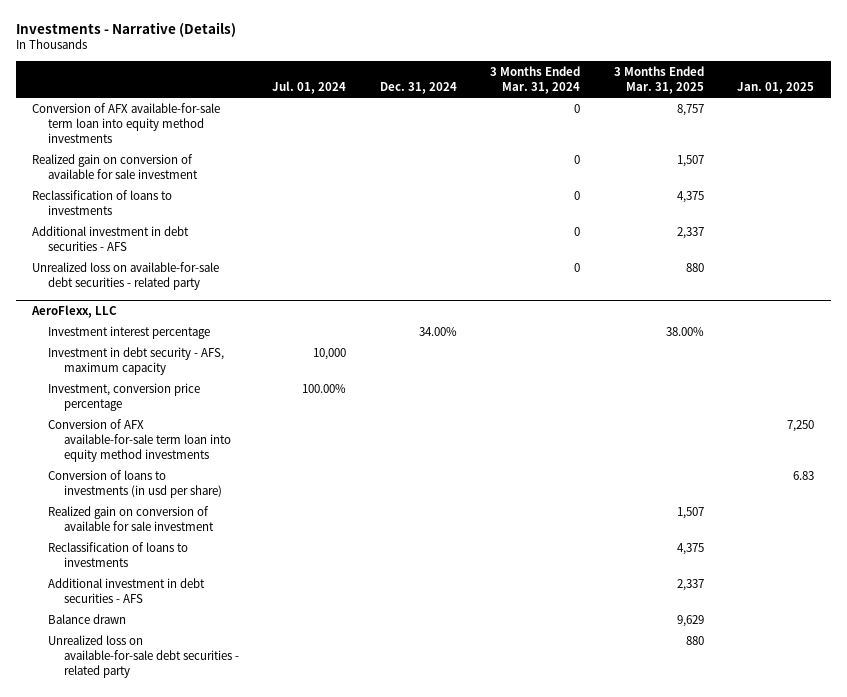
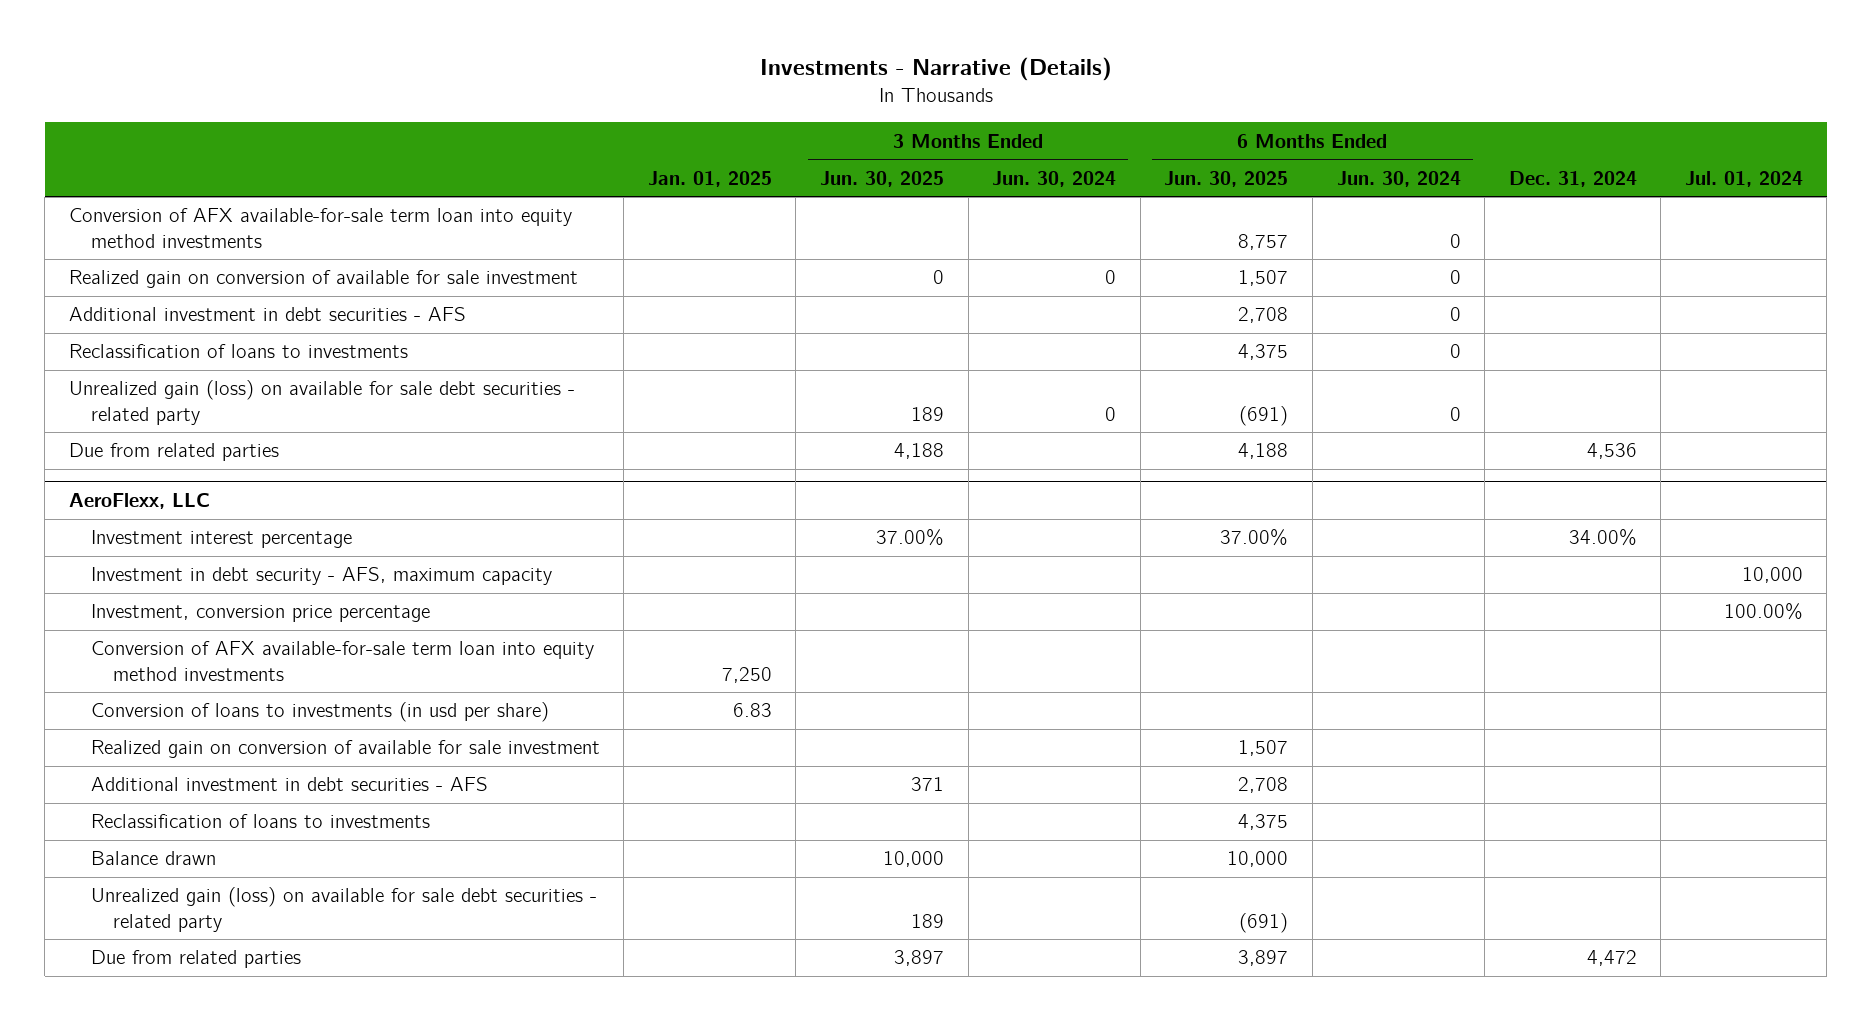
- | Jul. 01, 2024 | Dec. 31, 2024 | 3 Months Ended Mar. 31, 2024 | 3 Months Ended Mar. 31, 2025 | Jan. 01, 2025
+ | Jan. 01, 2025 | 3 Months Ended Jun. 30, 2025 | 3 Months Ended Jun. 30, 2024 | 6 Months Ended Jun. 30, 2025 | 6 Months Ended Jun. 30, 2024 | Dec. 31, 2024 | Jul. 01, 2024
- Unrealized loss on available-for-sale debt securities - related party | | | 0 | 880 |
moved down: Reclassification of loans to investments | | | | 4,375 | 0 | |
+ Unrealized gain (loss) on available for sale debt securities - related party | | 189 | 0 | (691) | 0 | |
+ Due from related parties | | 4,188 | | 4,188 | | 4,536 |
@ AeroFlexx, LLC
moved down: Reclassification of loans to investments | | | | 4,375 | | |
- Unrealized loss on available-for-sale debt securities - related party | | | | 880 |
+ Unrealized gain (loss) on available for sale debt securities - related party | | 189 | | (691) | | |
+ Due from related parties | | 3,897 | | 3,897 | | 4,472 |

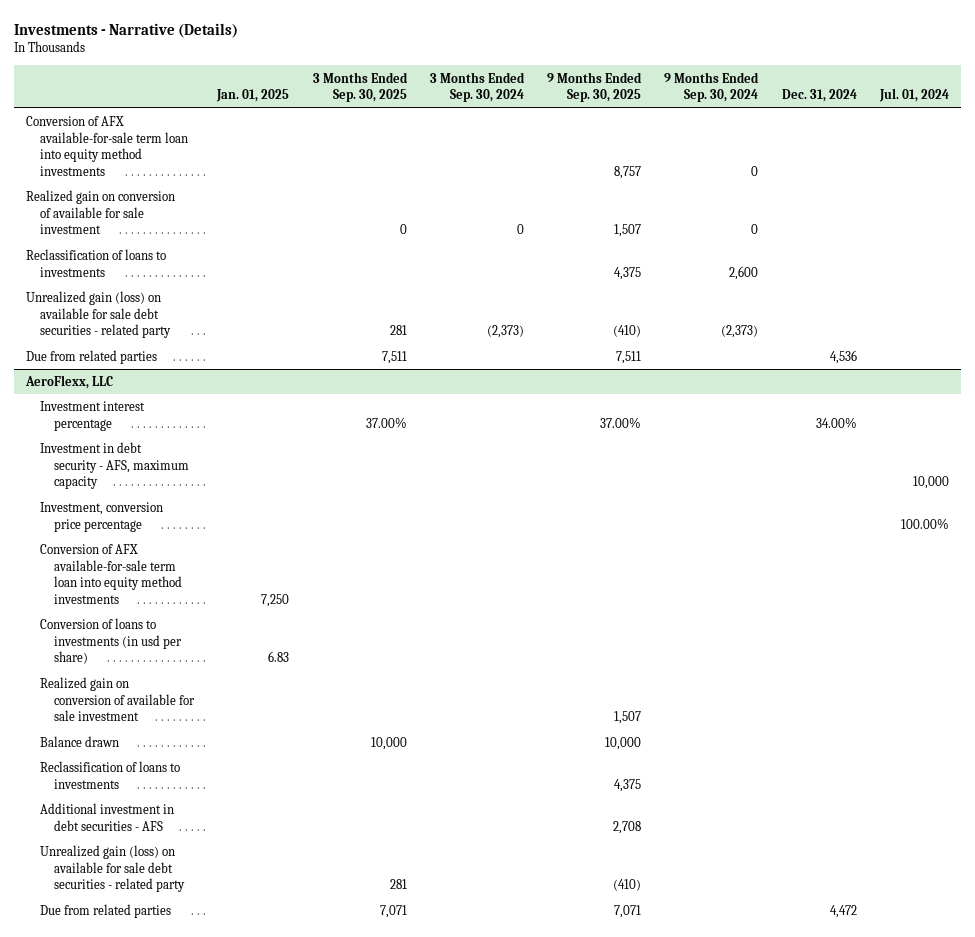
- | Jan. 01, 2025 | 3 Months Ended Jun. 30, 2025 | 3 Months Ended Jun. 30, 2024 | 6 Months Ended Jun. 30, 2025 | 6 Months Ended Jun. 30, 2024 | Dec. 31, 2024 | Jul. 01, 2024
+ | Jan. 01, 2025 | 3 Months Ended Sep. 30, 2025 | 3 Months Ended Sep. 30, 2024 | 9 Months Ended Sep. 30, 2025 | 9 Months Ended Sep. 30, 2024 | Dec. 31, 2024 | Jul. 01, 2024
- Additional investment in debt securities - AFS | | | | 2,708 | 0 | |
@ AeroFlexx, LLC
moved down: Reclassification of loans to investments | | | | 4,375 | | |
moved down: Additional investment in debt securities - AFS | | | | 2,708 | | |

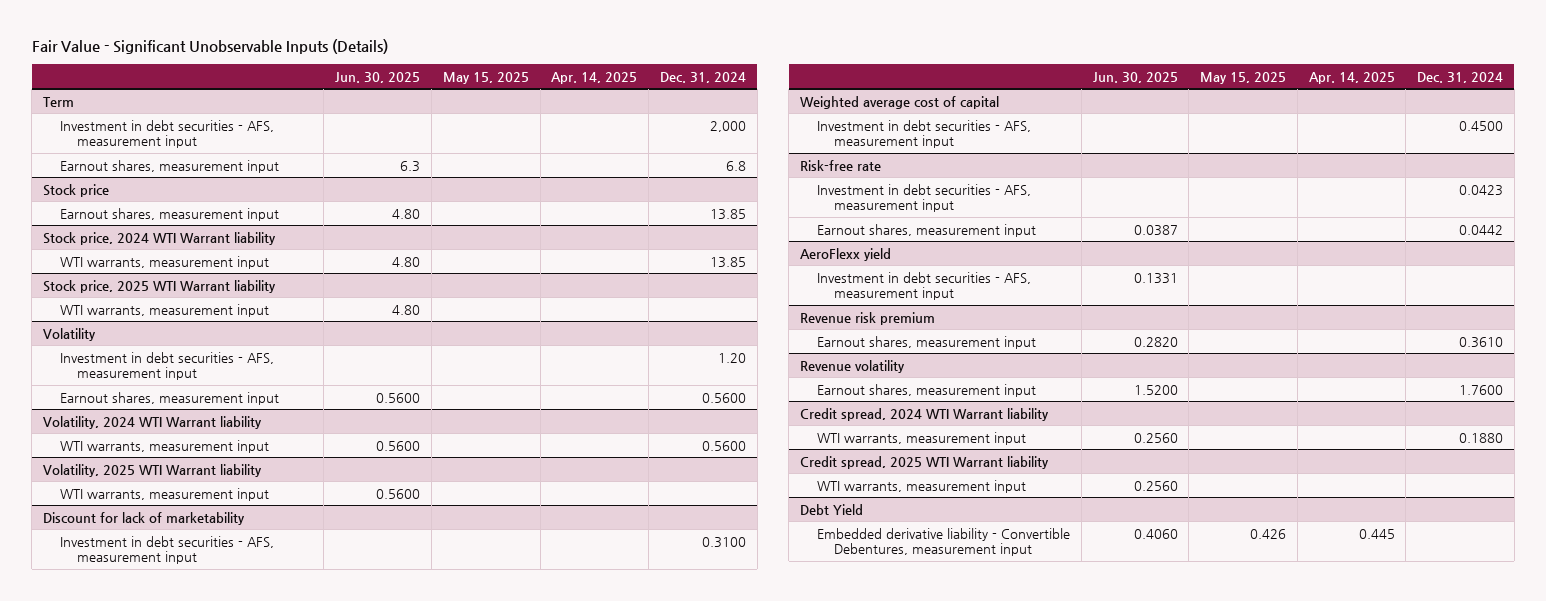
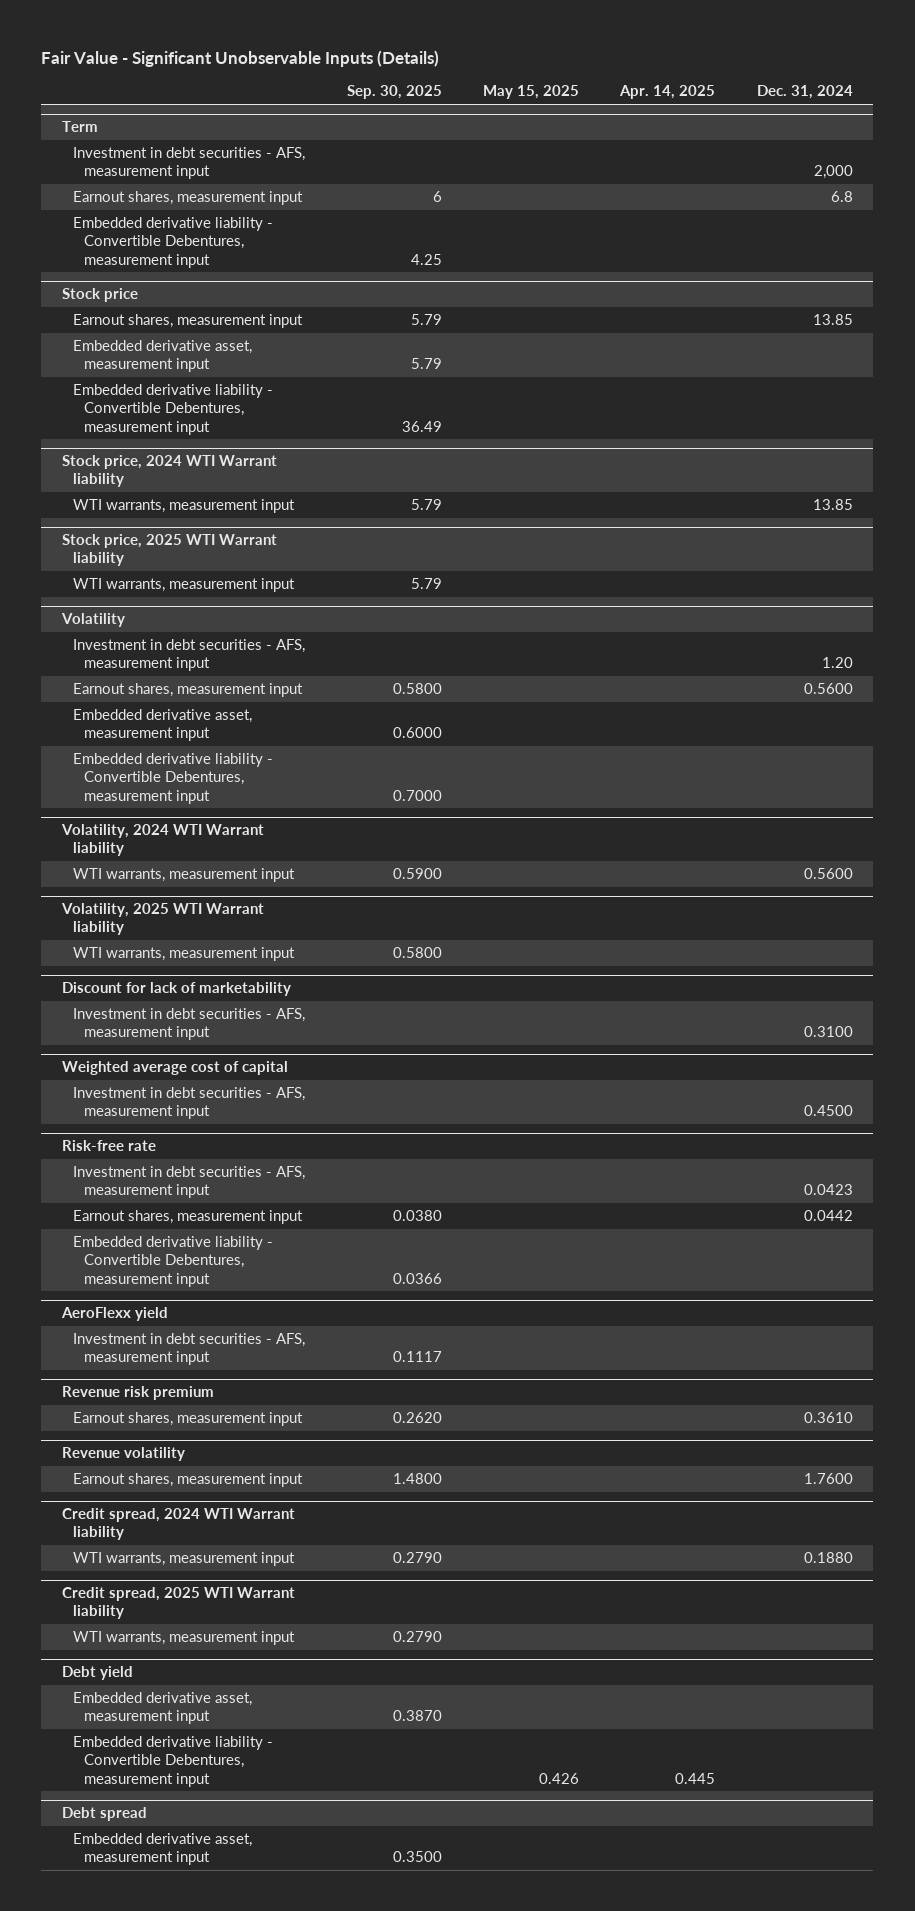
- | Jun. 30, 2025 | May 15, 2025 | Apr. 14, 2025 | Dec. 31, 2024
+ | Sep. 30, 2025 | May 15, 2025 | Apr. 14, 2025 | Dec. 31, 2024
@ Term
+ Embedded derivative liability - Convertible Debentures, measurement input | 4.25 | | |
@ Stock price
+ Embedded derivative asset, measurement input | 5.79 | | |
+ Embedded derivative liability - Convertible Debentures, measurement input | 36.49 | | |
@ Volatility
+ Embedded derivative asset, measurement input | 0.6000 | | |
+ Embedded derivative liability - Convertible Debentures, measurement input | 0.7000 | | |
@ Risk-free rate
+ Embedded derivative liability - Convertible Debentures, measurement input | 0.0366 | | |
- Debt Yield
+ Debt yield
+ Embedded derivative asset, measurement input | 0.3870 | | |
+ Debt spread
+ Embedded derivative asset, measurement input | 0.3500 | | |

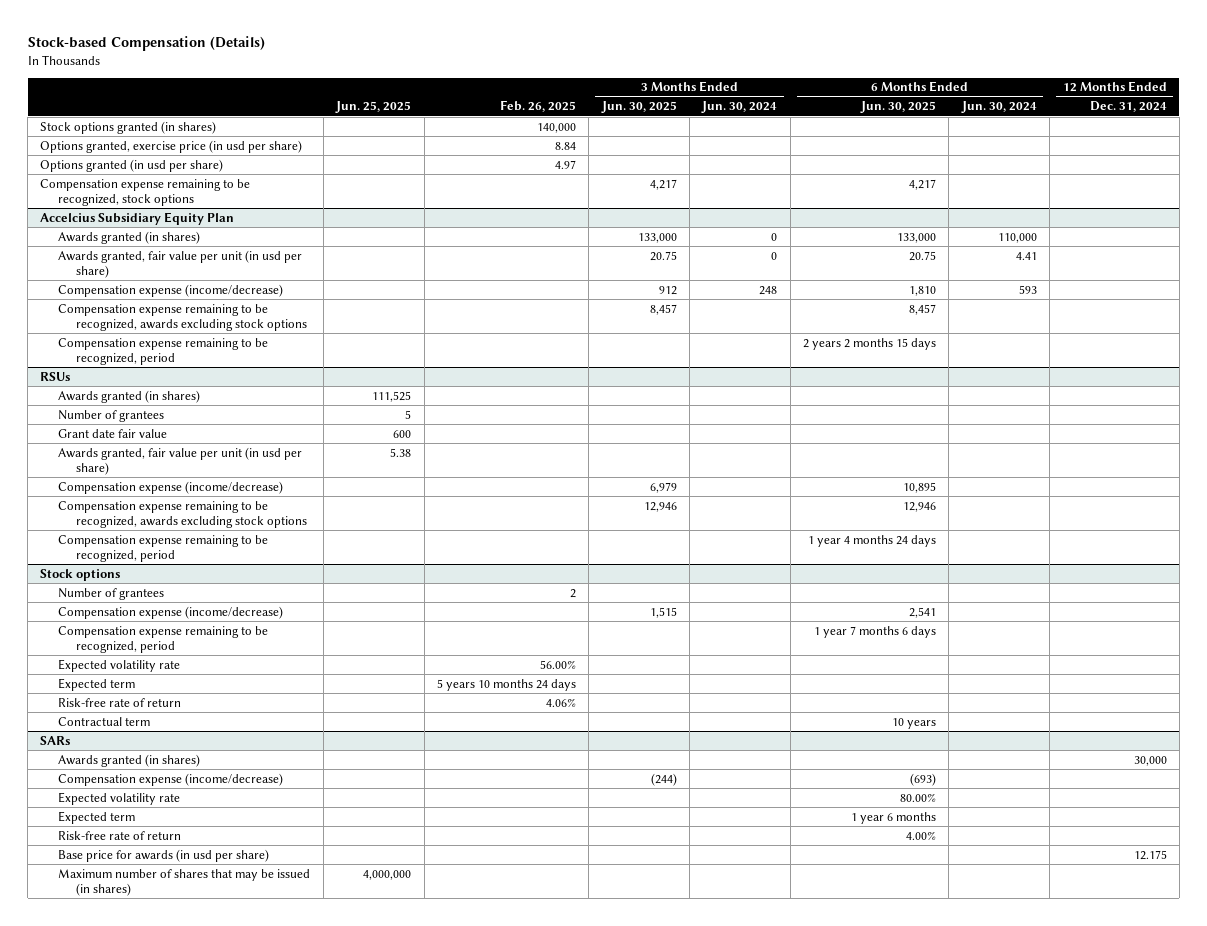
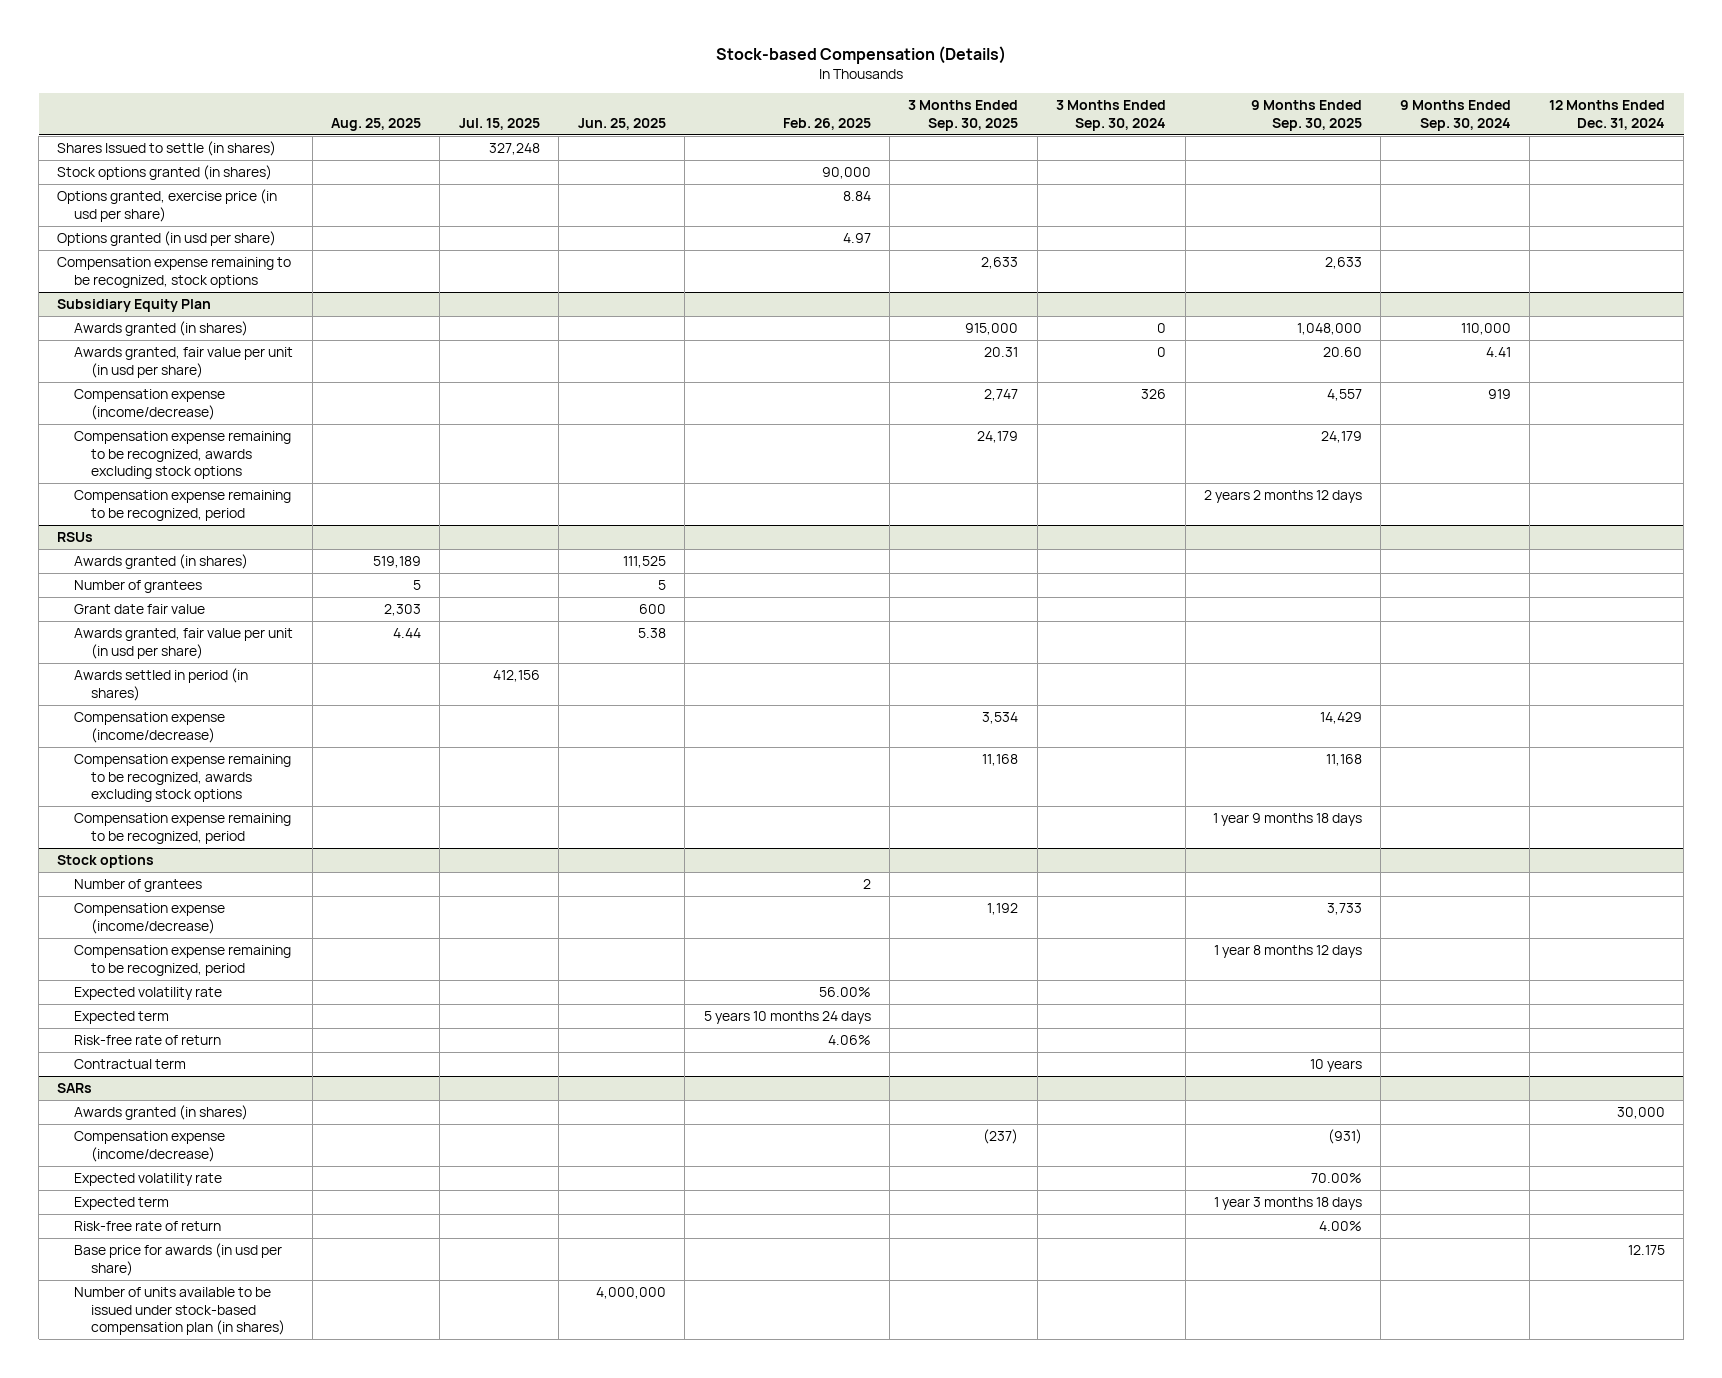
- | Jun. 25, 2025 | Feb. 26, 2025 | 3 Months Ended Jun. 30, 2025 | 3 Months Ended Jun. 30, 2024 | 6 Months Ended Jun. 30, 2025 | 6 Months Ended Jun. 30, 2024 | 12 Months Ended Dec. 31, 2024
+ | Aug. 25, 2025 | Jul. 15, 2025 | Jun. 25, 2025 | Feb. 26, 2025 | 3 Months Ended Sep. 30, 2025 | 3 Months Ended Sep. 30, 2024 | 9 Months Ended Sep. 30, 2025 | 9 Months Ended Sep. 30, 2024 | 12 Months Ended Dec. 31, 2024
- Stock options granted (in shares) | | 140,000 | | | | |
+ Shares Issued to settle (in shares) | | 327,248 | | | | | | |
+ Stock options granted (in shares) | | | | 90,000 | | | | |
- Accelcius Subsidiary Equity Plan
- Awards granted (in shares) | | | 133,000 | 0 | 133,000 | 110,000 |
- Awards granted, fair value per unit (in usd per share) | | | 20.75 | 0 | 20.75 | 4.41 |
- Compensation expense (income/decrease) | | | 912 | 248 | 1,810 | 593 |
- Compensation expense remaining to be recognized, awards excluding stock options | | | 8,457 | | 8,457 | |
- Compensation expense remaining to be recognized, period | | | | | 2 years 2 months 15 days | |
+ Subsidiary Equity Plan
+ Awards granted (in shares) | | | | | 915,000 | 0 | 1,048,000 | 110,000 |
+ Awards granted, fair value per unit (in usd per share) | | | | | 20.31 | 0 | 20.60 | 4.41 |
+ Compensation expense (income/decrease) | | | | | 2,747 | 326 | 4,557 | 919 |
+ Compensation expense remaining to be recognized, awards excluding stock options | | | | | 24,179 | | 24,179 | |
+ Compensation expense remaining to be recognized, period | | | | | | | 2 years 2 months 12 days | |
@ RSUs
+ Awards settled in period (in shares) | | 412,156 | | | | | | |
@ SARs
- Maximum number of shares that may be issued (in shares) | 4,000,000 | | | | | |
+ Number of units available to be issued under stock-based compensation plan (in shares) | | | 4,000,000 | | | | | |

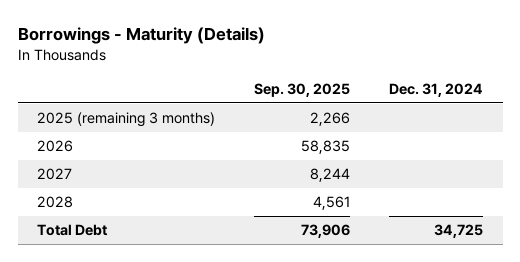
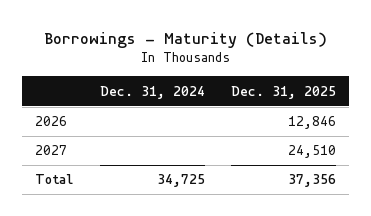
- | Sep. 30, 2025 | Dec. 31, 2024
+ | Dec. 31, 2024 | Dec. 31, 2025
- 2025 (remaining 3 months) | 2,266 |
- 2028 | 4,561 |
- Total Debt | 73,906 | 34,725
+ Total | 34,725 | 37,356

